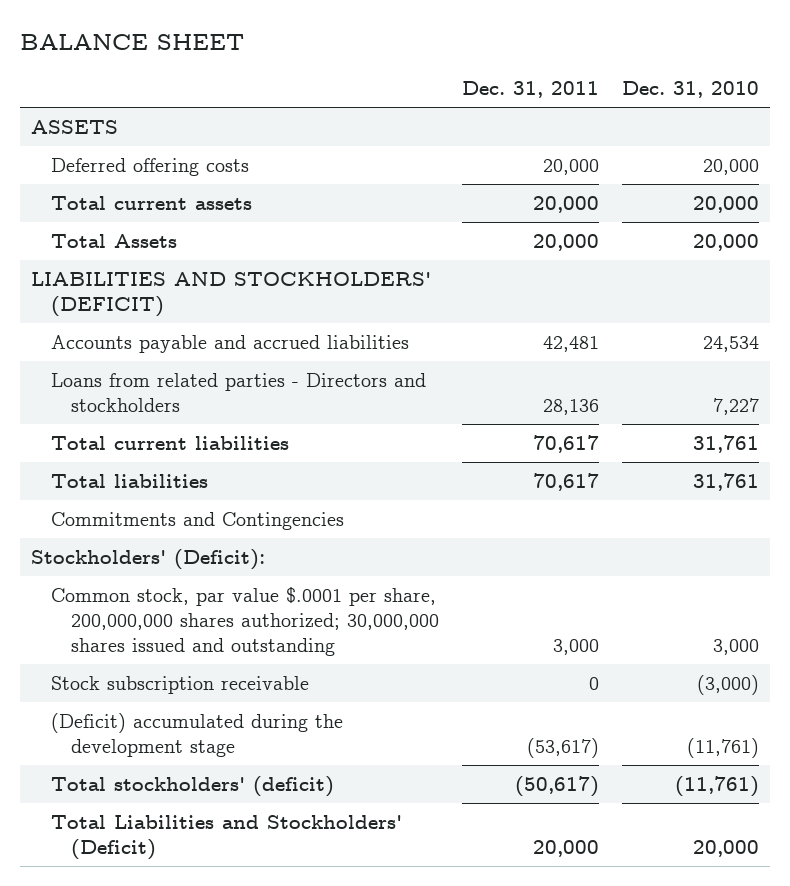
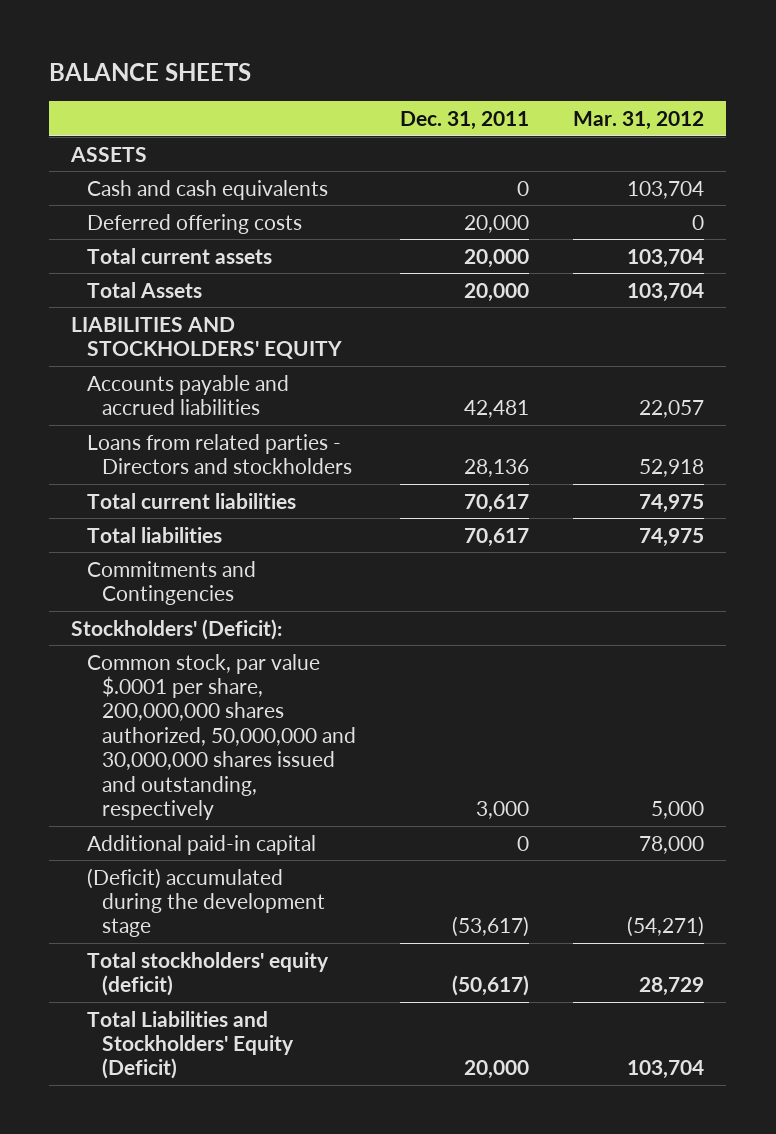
- BALANCE SHEET
+ BALANCE SHEETS
- | Dec. 31, 2011 | Dec. 31, 2010
+ | Dec. 31, 2011 | Mar. 31, 2012
+ Cash and cash equivalents | 0 | 103,704
- LIABILITIES AND STOCKHOLDERS' (DEFICIT)
+ LIABILITIES AND STOCKHOLDERS' EQUITY
- Common stock, par value $.0001 per share, 200,000,000 shares authorized; 30,000,000 shares issued and outstanding | 3,000 | 3,000
- Stock subscription receivable | 0 | (3,000)
+ Common stock, par value $.0001 per share, 200,000,000 shares authorized, 50,000,000 and 30,000,000 shares issued and outstanding, respectively | 3,000 | 5,000
+ Additional paid-in capital | 0 | 78,000
- Total stockholders' (deficit) | (50,617) | (11,761)
- Total Liabilities and Stockholders' (Deficit) | 20,000 | 20,000
+ Total stockholders' equity (deficit) | (50,617) | 28,729
+ Total Liabilities and Stockholders' Equity (Deficit) | 20,000 | 103,704

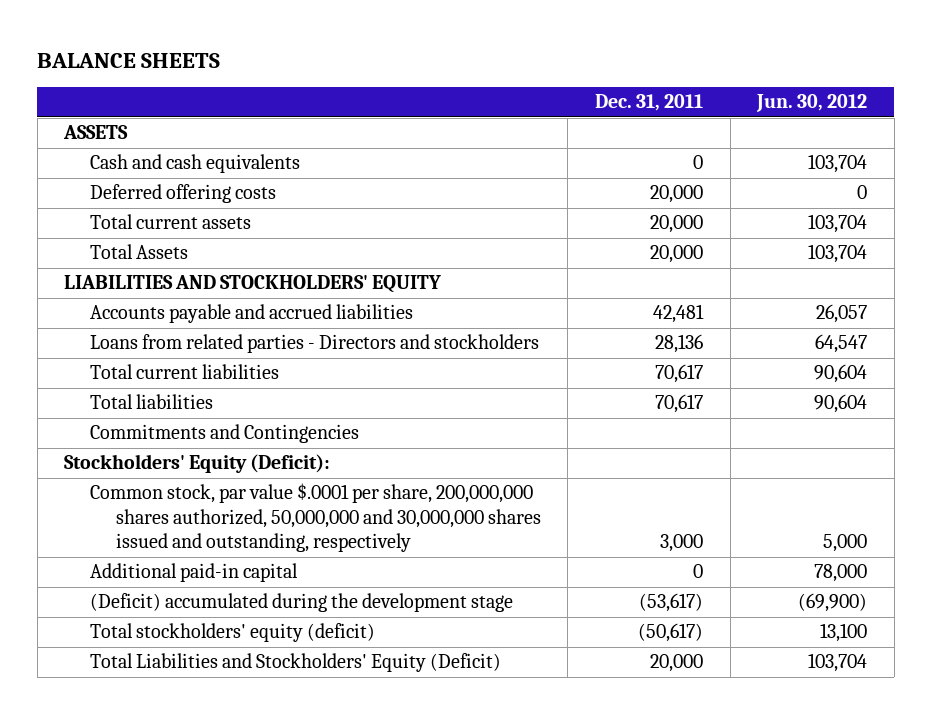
- | Dec. 31, 2011 | Mar. 31, 2012
+ | Dec. 31, 2011 | Jun. 30, 2012
- Stockholders' (Deficit):
+ Stockholders' Equity (Deficit):

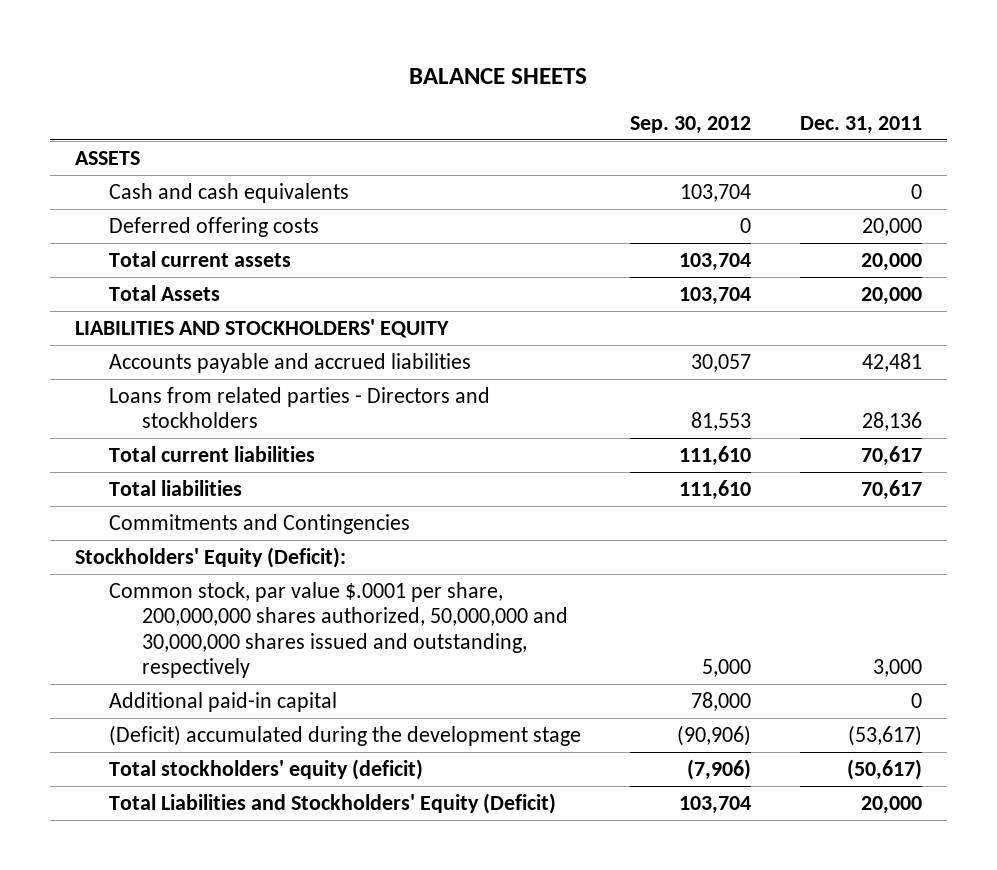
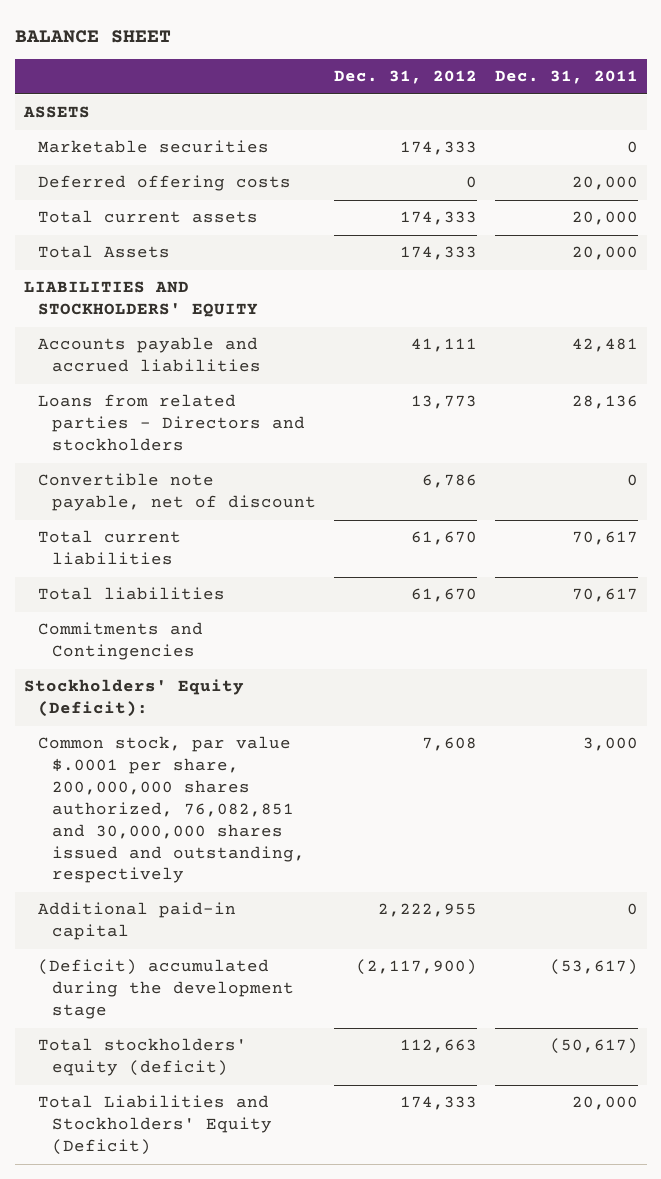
- BALANCE SHEETS
+ BALANCE SHEET
- | Sep. 30, 2012 | Dec. 31, 2011
+ | Dec. 31, 2012 | Dec. 31, 2011
- Cash and cash equivalents | 103,704 | 0
+ Marketable securities | 174,333 | 0
+ Convertible note payable, net of discount | 6,786 | 0
- Common stock, par value $.0001 per share, 200,000,000 shares authorized, 50,000,000 and 30,000,000 shares issued and outstanding, respectively | 5,000 | 3,000
+ Common stock, par value $.0001 per share, 200,000,000 shares authorized, 76,082,851 and 30,000,000 shares issued and outstanding, respectively | 7,608 | 3,000

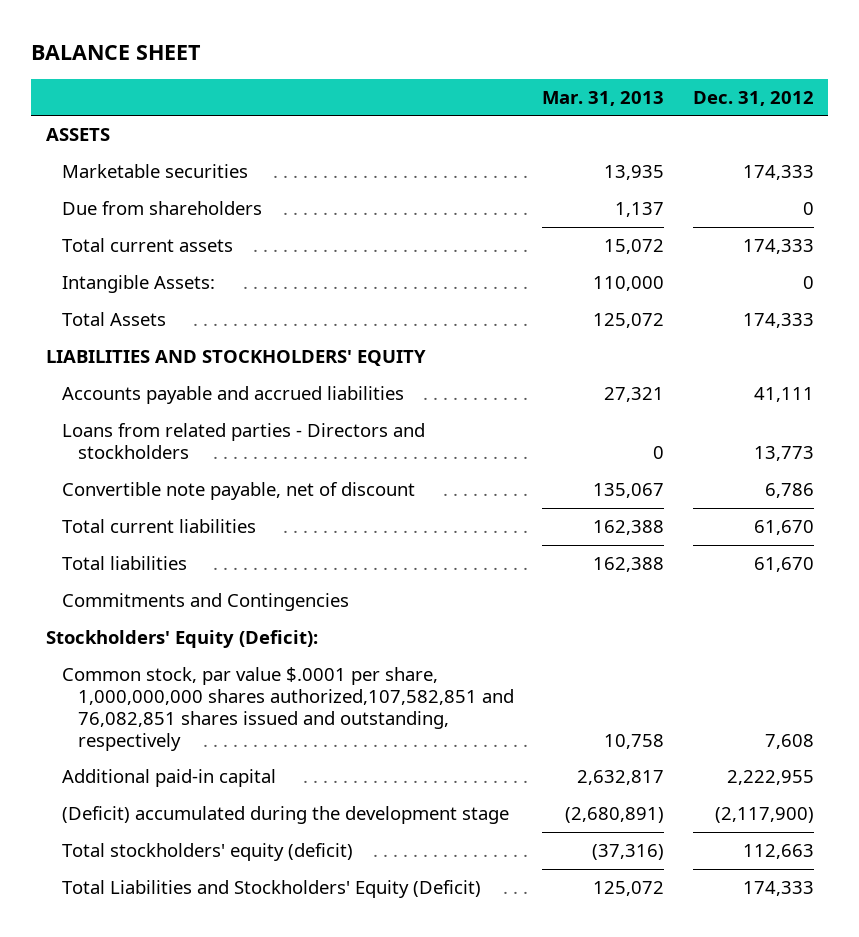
- | Dec. 31, 2012 | Dec. 31, 2011
+ | Mar. 31, 2013 | Dec. 31, 2012
- Deferred offering costs | 0 | 20,000
+ Due from shareholders | 1,137 | 0
+ Intangible Assets: | 110,000 | 0
- Common stock, par value $.0001 per share, 200,000,000 shares authorized, 76,082,851 and 30,000,000 shares issued and outstanding, respectively | 7,608 | 3,000
+ Common stock, par value $.0001 per share, 1,000,000,000 shares authorized,107,582,851 and 76,082,851 shares issued and outstanding, respectively | 10,758 | 7,608

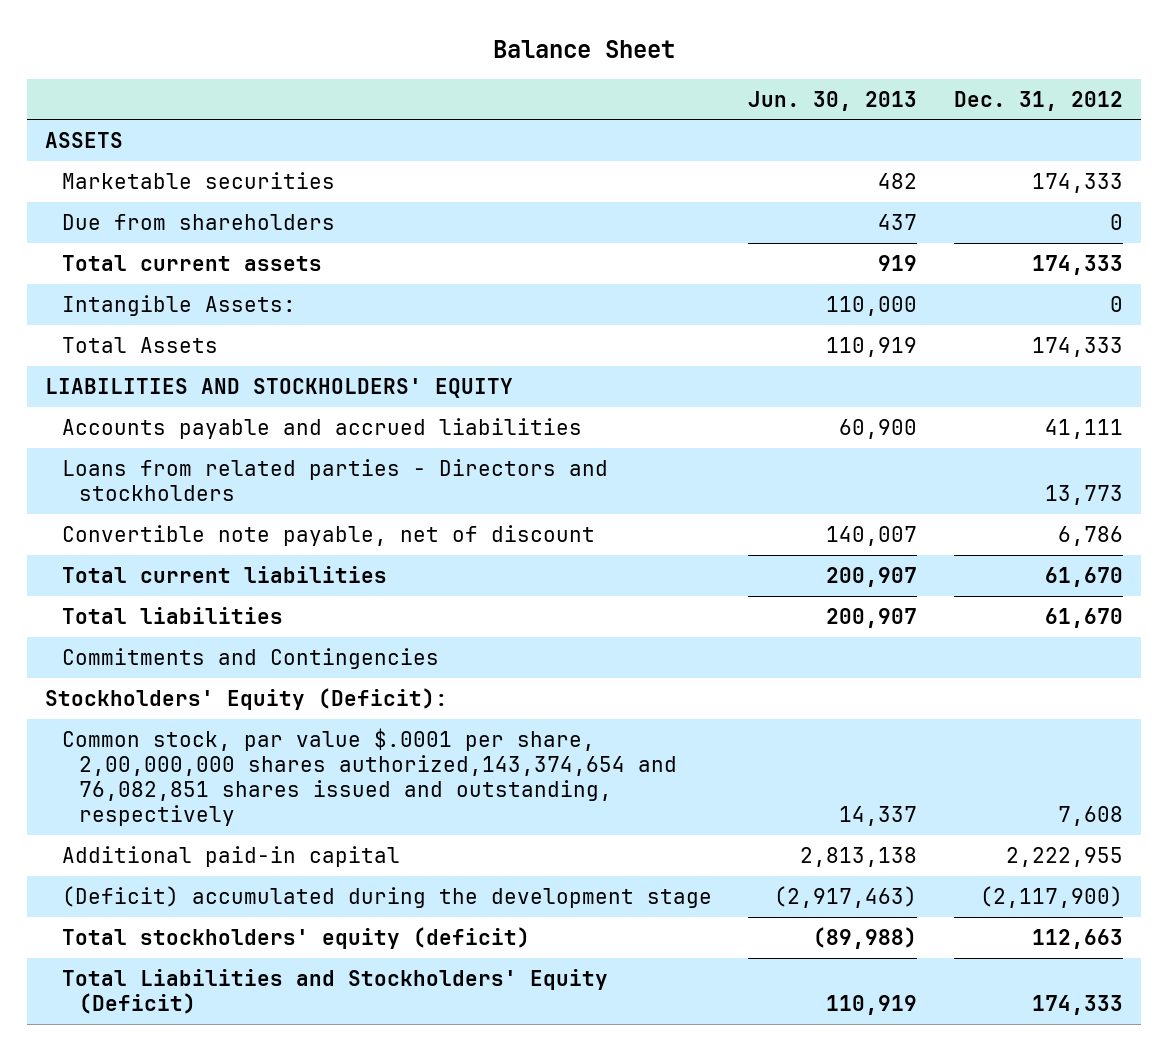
- BALANCE SHEET
+ Balance Sheet
- | Mar. 31, 2013 | Dec. 31, 2012
+ | Jun. 30, 2013 | Dec. 31, 2012
- Common stock, par value $.0001 per share, 1,000,000,000 shares authorized,107,582,851 and 76,082,851 shares issued and outstanding, respectively | 10,758 | 7,608
+ Common stock, par value $.0001 per share, 2,00,000,000 shares authorized,143,374,654 and 76,082,851 shares issued and outstanding, respectively | 14,337 | 7,608

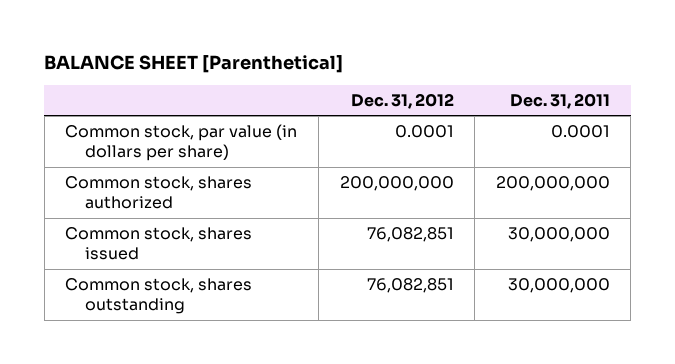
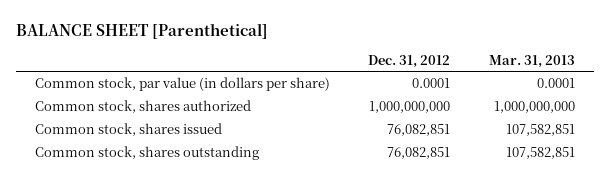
- | Dec. 31, 2012 | Dec. 31, 2011
+ | Dec. 31, 2012 | Mar. 31, 2013
- Common stock, shares authorized | 200,000,000 | 200,000,000
+ Common stock, shares authorized | 1,000,000,000 | 1,000,000,000

